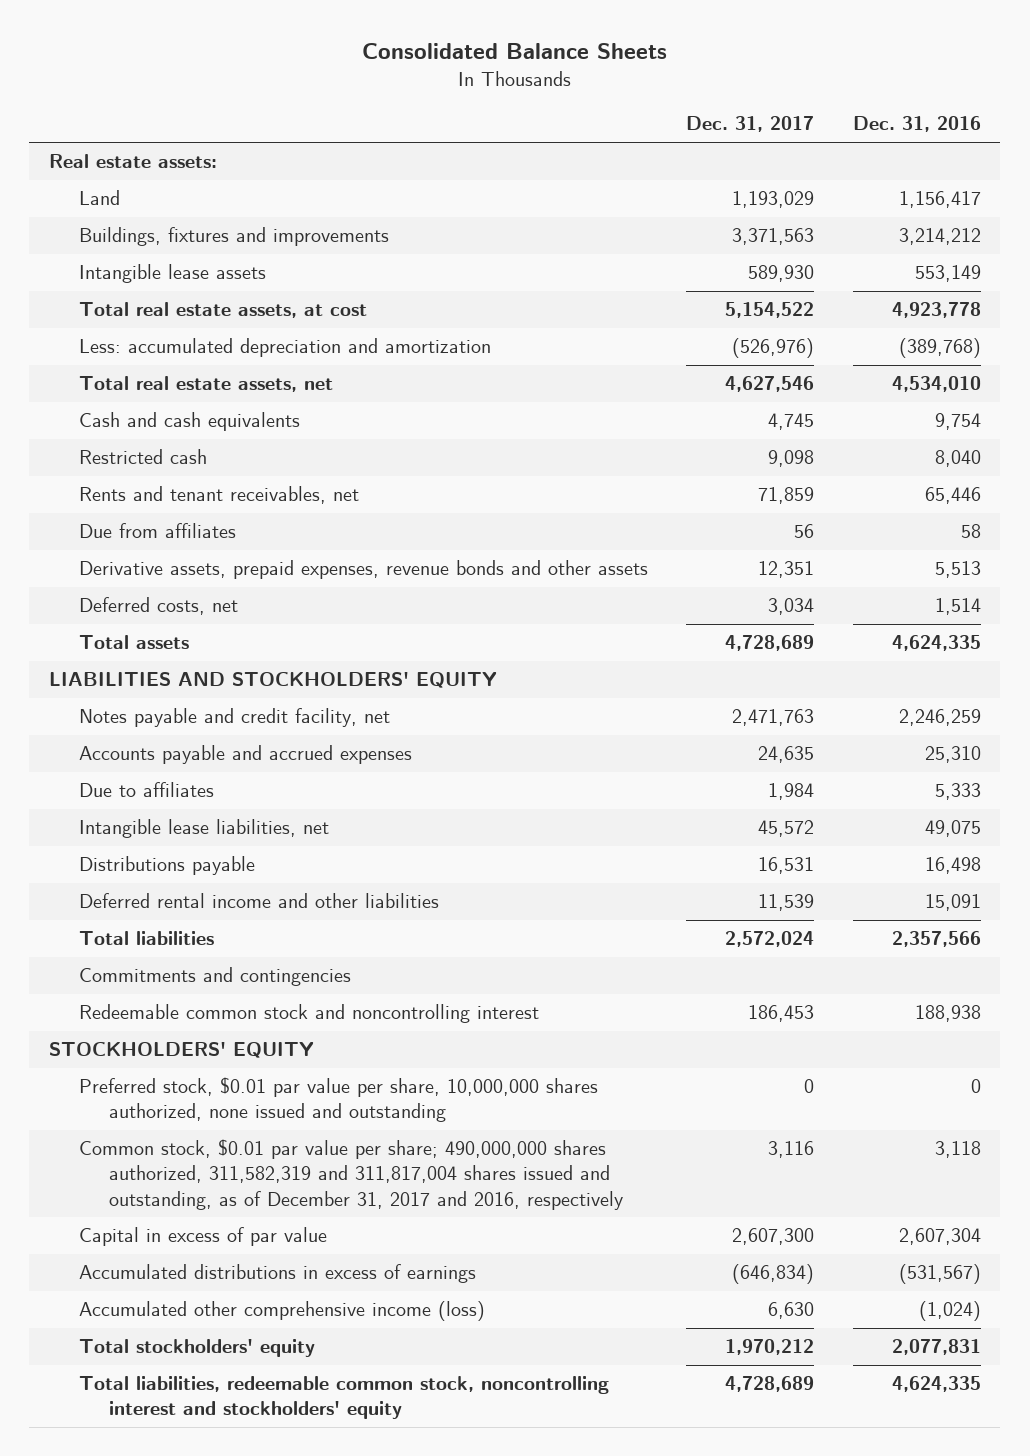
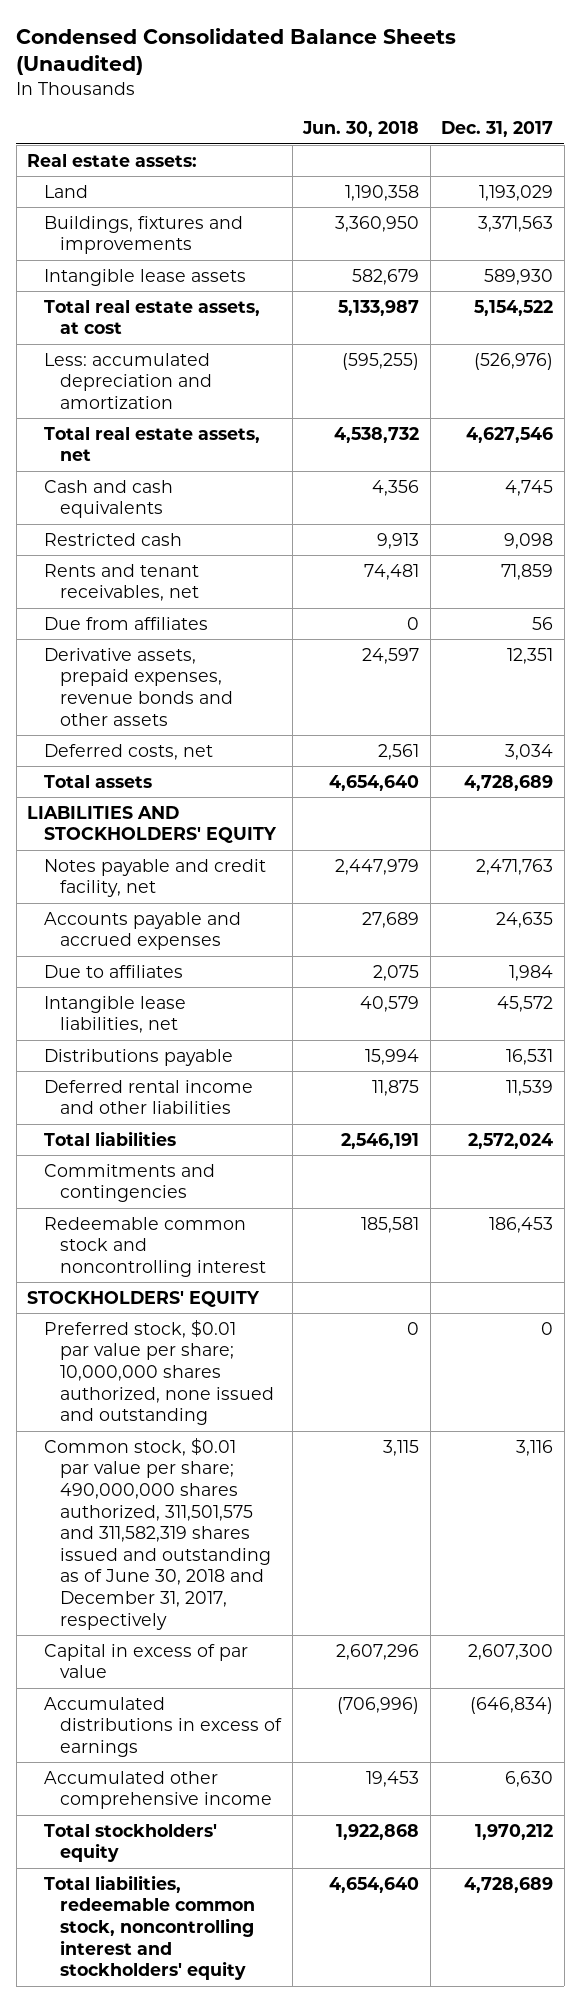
- Consolidated Balance Sheets
+ Condensed Consolidated Balance Sheets (Unaudited)
- | Dec. 31, 2017 | Dec. 31, 2016
+ | Jun. 30, 2018 | Dec. 31, 2017
- Preferred stock, $0.01 par value per share, 10,000,000 shares authorized, none issued and outstanding | 0 | 0
- Common stock, $0.01 par value per share; 490,000,000 shares authorized, 311,582,319 and 311,817,004 shares issued and outstanding, as of December 31, 2017 and 2016, respectively | 3,116 | 3,118
+ Preferred stock, $0.01 par value per share; 10,000,000 shares authorized, none issued and outstanding | 0 | 0
+ Common stock, $0.01 par value per share; 490,000,000 shares authorized, 311,501,575 and 311,582,319 shares issued and outstanding as of June 30, 2018 and December 31, 2017, respectively | 3,115 | 3,116
- Accumulated other comprehensive income (loss) | 6,630 | (1,024)
+ Accumulated other comprehensive income | 19,453 | 6,630

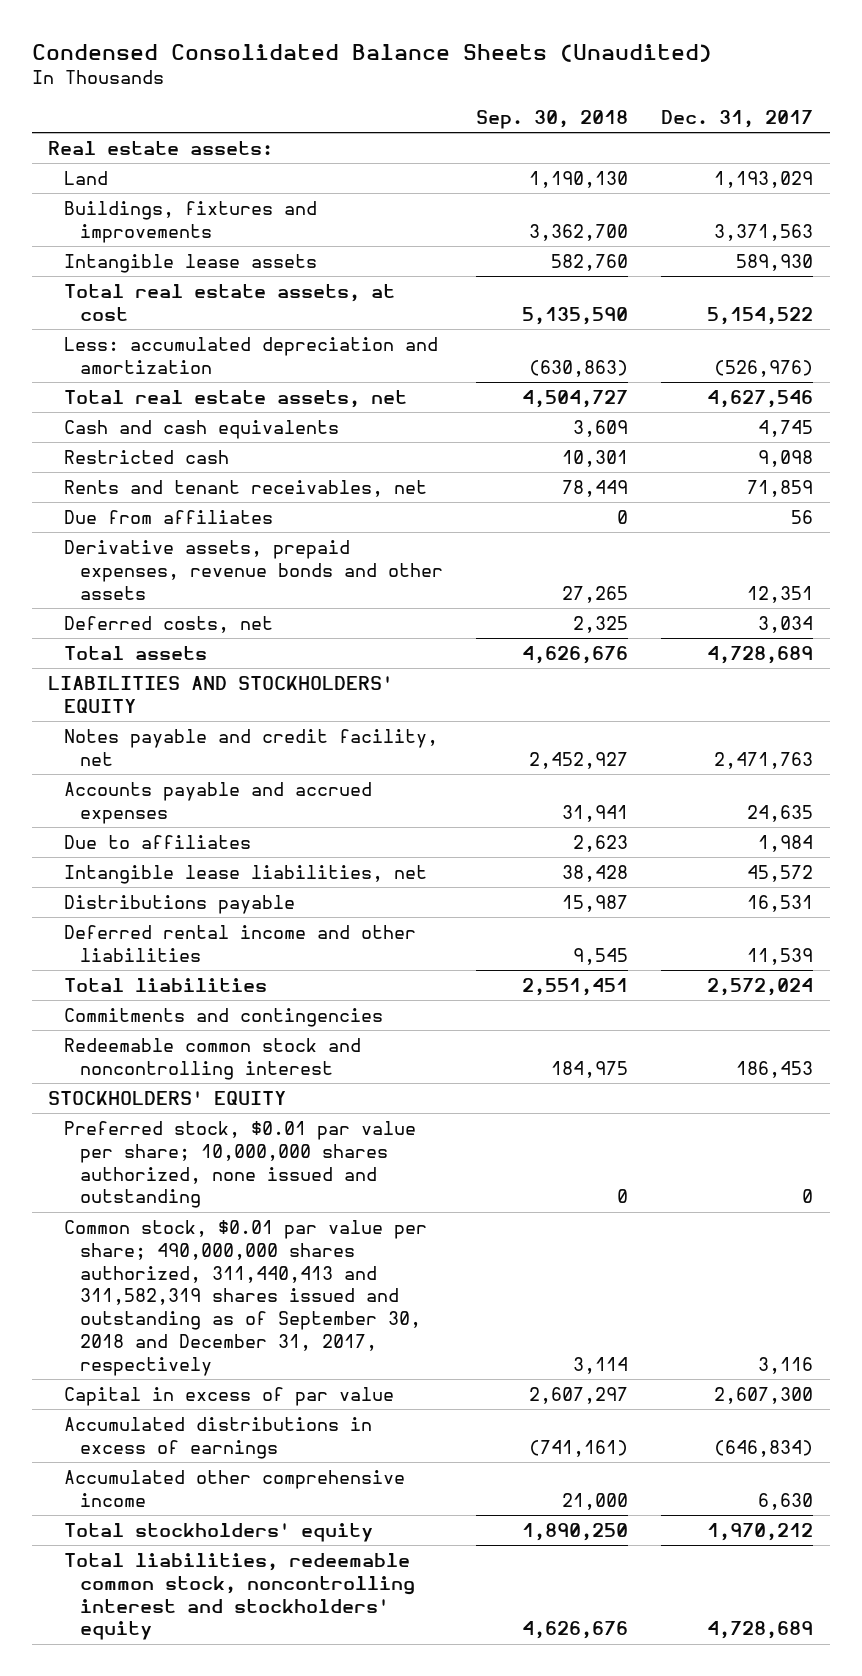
- | Jun. 30, 2018 | Dec. 31, 2017
+ | Sep. 30, 2018 | Dec. 31, 2017
- Common stock, $0.01 par value per share; 490,000,000 shares authorized, 311,501,575 and 311,582,319 shares issued and outstanding as of June 30, 2018 and December 31, 2017, respectively | 3,115 | 3,116
+ Common stock, $0.01 par value per share; 490,000,000 shares authorized, 311,440,413 and 311,582,319 shares issued and outstanding as of September 30, 2018 and December 31, 2017, respectively | 3,114 | 3,116

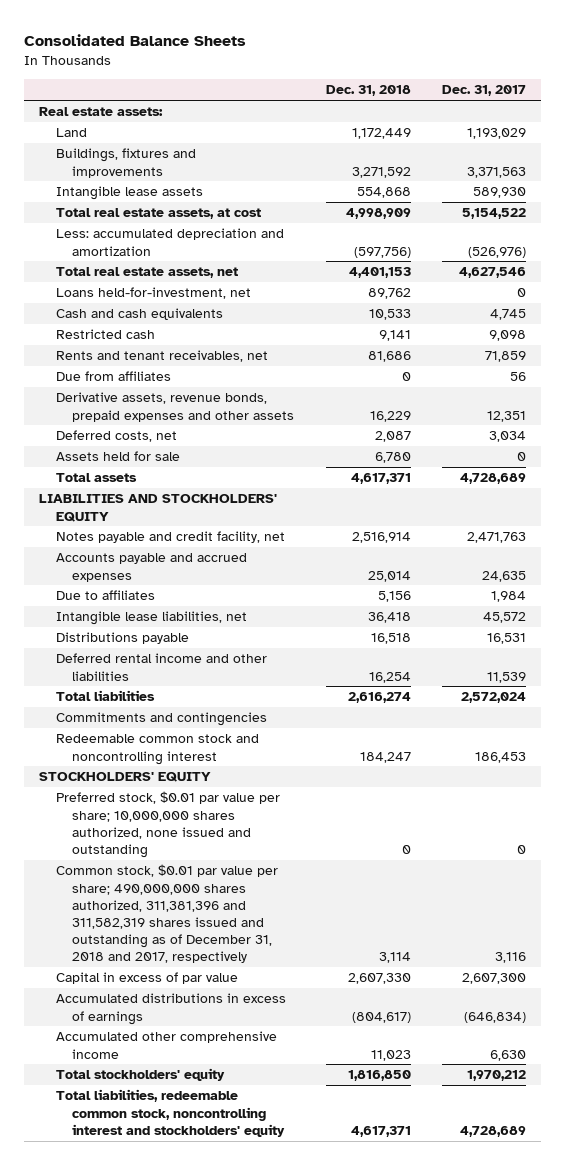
- Condensed Consolidated Balance Sheets (Unaudited)
+ Consolidated Balance Sheets
- | Sep. 30, 2018 | Dec. 31, 2017
+ | Dec. 31, 2018 | Dec. 31, 2017
+ Loans held-for-investment, net | 89,762 | 0
- Derivative assets, prepaid expenses, revenue bonds and other assets | 27,265 | 12,351
+ Derivative assets, revenue bonds, prepaid expenses and other assets | 16,229 | 12,351
+ Assets held for sale | 6,780 | 0
- Common stock, $0.01 par value per share; 490,000,000 shares authorized, 311,440,413 and 311,582,319 shares issued and outstanding as of September 30, 2018 and December 31, 2017, respectively | 3,114 | 3,116
+ Common stock, $0.01 par value per share; 490,000,000 shares authorized, 311,381,396 and 311,582,319 shares issued and outstanding as of December 31, 2018 and 2017, respectively | 3,114 | 3,116

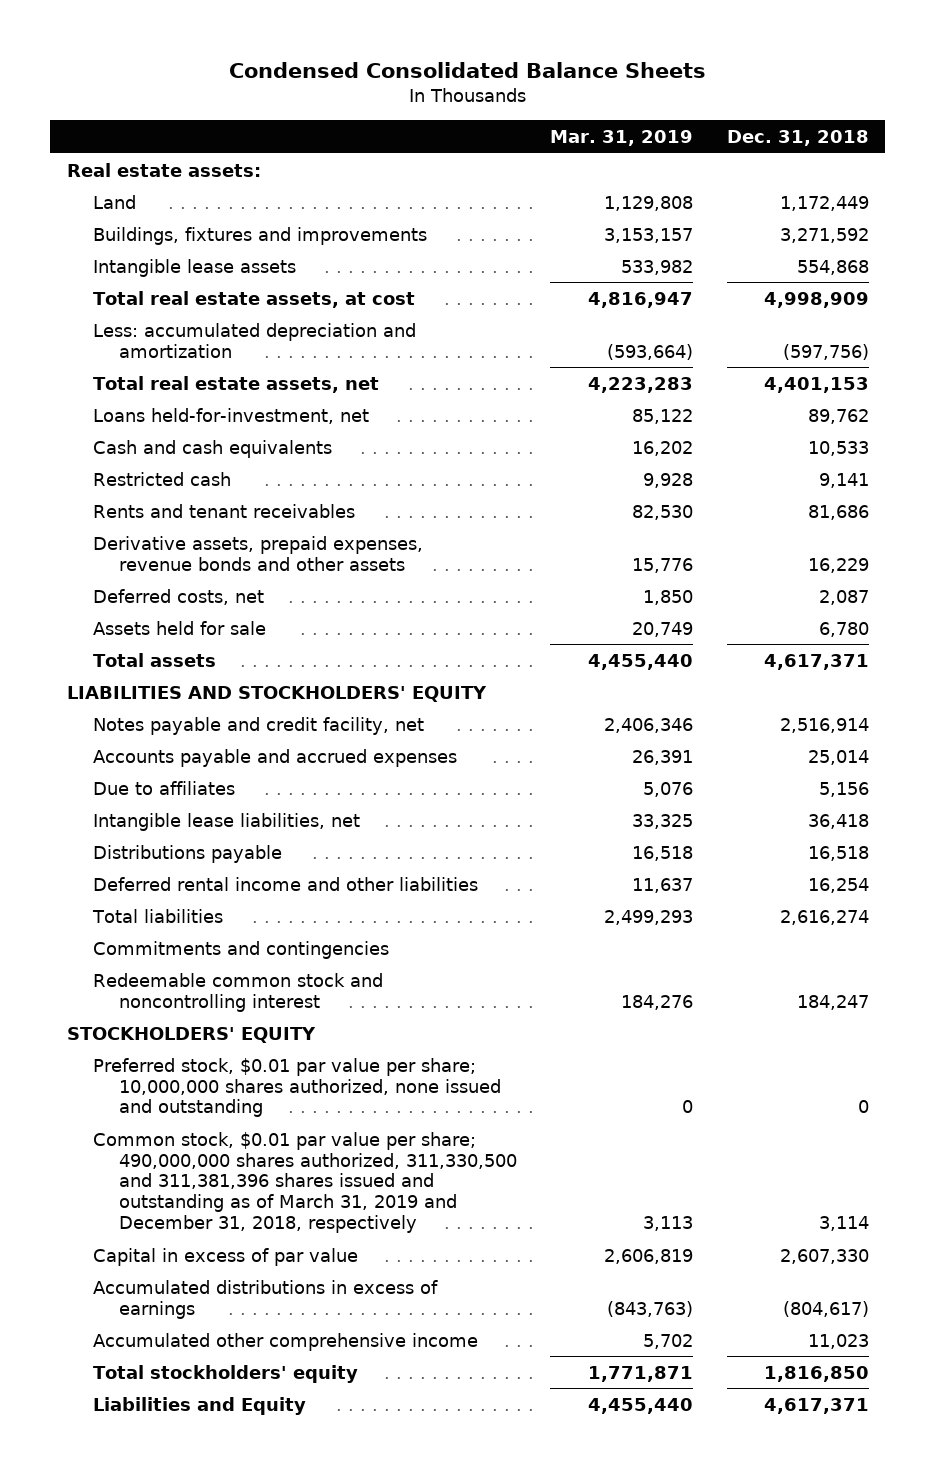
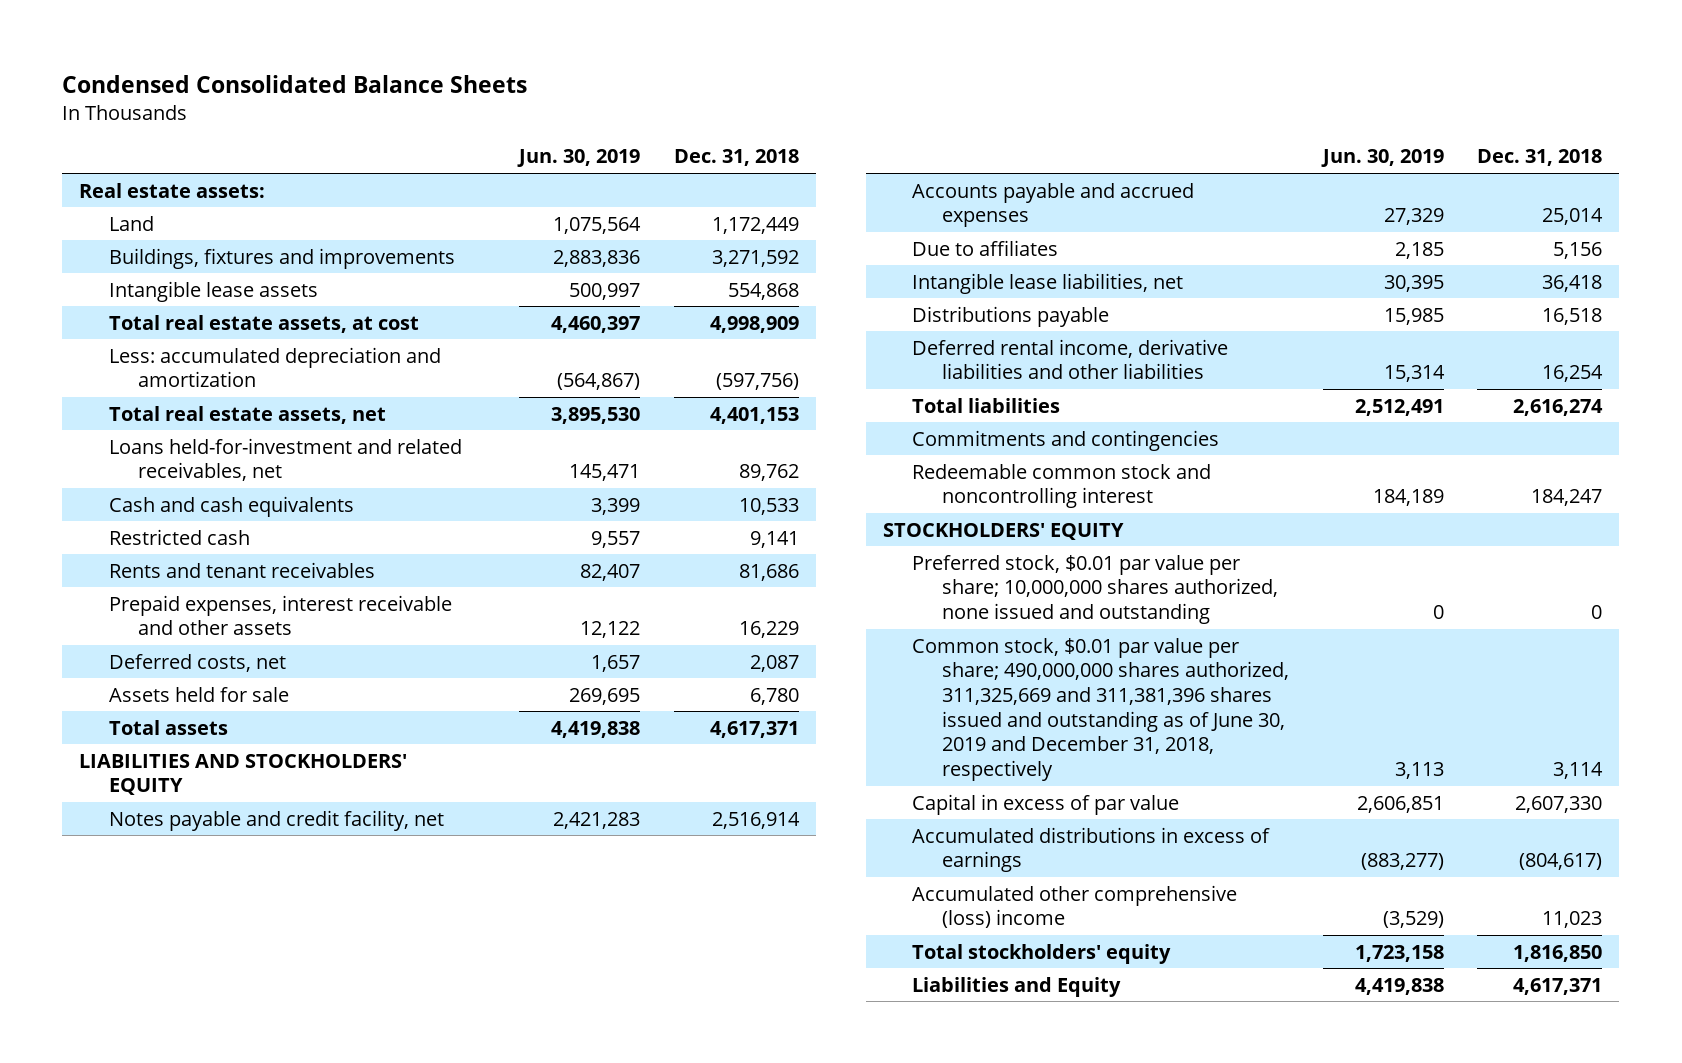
- | Mar. 31, 2019 | Dec. 31, 2018
+ | Jun. 30, 2019 | Dec. 31, 2018
- Loans held-for-investment, net | 85,122 | 89,762
+ Loans held-for-investment and related receivables, net | 145,471 | 89,762
- Derivative assets, prepaid expenses, revenue bonds and other assets | 15,776 | 16,229
+ Prepaid expenses, interest receivable and other assets | 12,122 | 16,229
- Deferred rental income and other liabilities | 11,637 | 16,254
+ Deferred rental income, derivative liabilities and other liabilities | 15,314 | 16,254
- Common stock, $0.01 par value per share; 490,000,000 shares authorized, 311,330,500 and 311,381,396 shares issued and outstanding as of March 31, 2019 and December 31, 2018, respectively | 3,113 | 3,114
+ Common stock, $0.01 par value per share; 490,000,000 shares authorized, 311,325,669 and 311,381,396 shares issued and outstanding as of June 30, 2019 and December 31, 2018, respectively | 3,113 | 3,114
- Accumulated other comprehensive income | 5,702 | 11,023
+ Accumulated other comprehensive (loss) income | (3,529) | 11,023

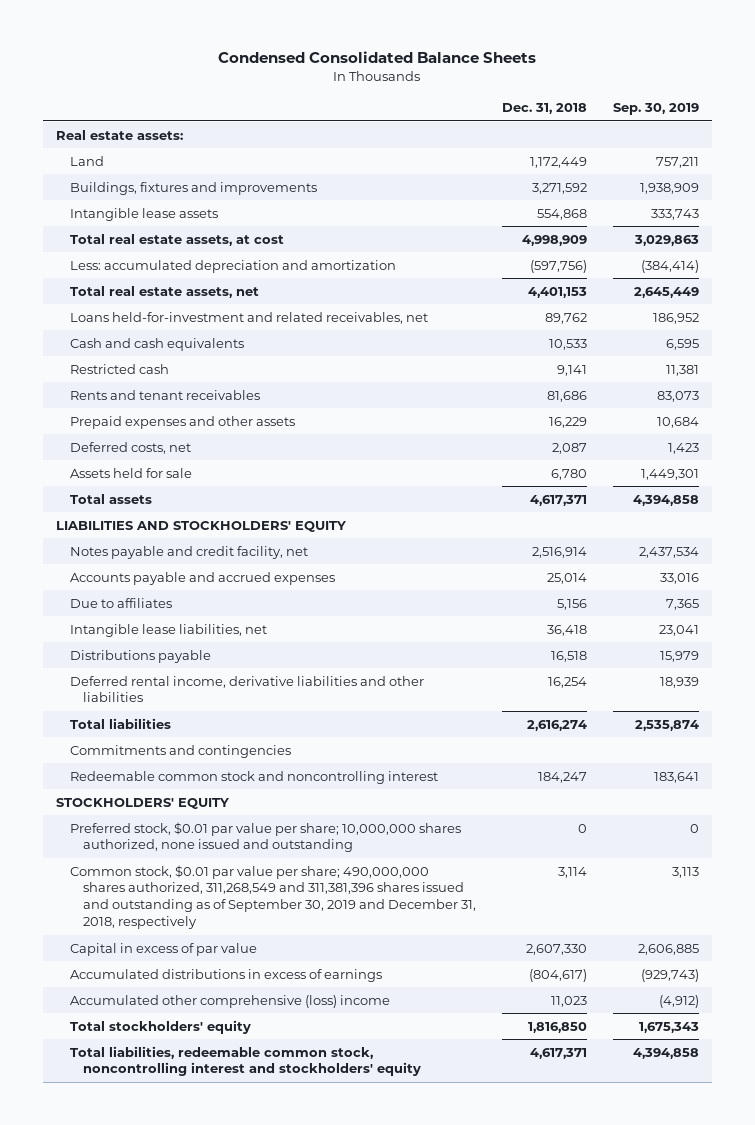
- | Jun. 30, 2019 | Dec. 31, 2018
+ | Dec. 31, 2018 | Sep. 30, 2019
- Prepaid expenses, interest receivable and other assets | 12,122 | 16,229
+ Prepaid expenses and other assets | 16,229 | 10,684
- Common stock, $0.01 par value per share; 490,000,000 shares authorized, 311,325,669 and 311,381,396 shares issued and outstanding as of June 30, 2019 and December 31, 2018, respectively | 3,113 | 3,114
+ Common stock, $0.01 par value per share; 490,000,000 shares authorized, 311,268,549 and 311,381,396 shares issued and outstanding as of September 30, 2019 and December 31, 2018, respectively | 3,114 | 3,113
- Liabilities and Equity | 4,419,838 | 4,617,371
+ Total liabilities, redeemable common stock, noncontrolling interest and stockholders' equity | 4,617,371 | 4,394,858

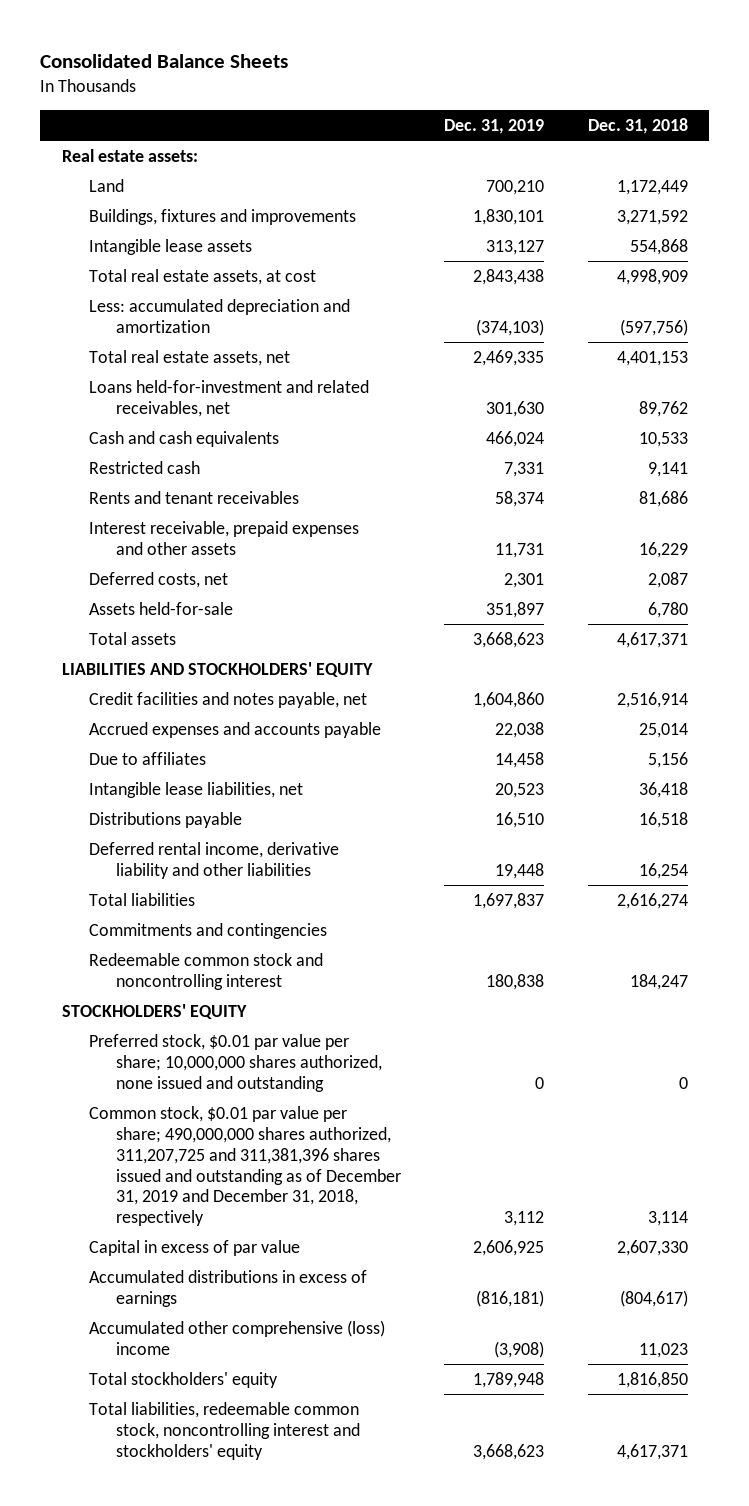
- Condensed Consolidated Balance Sheets
+ Consolidated Balance Sheets
- | Dec. 31, 2018 | Sep. 30, 2019
+ | Dec. 31, 2019 | Dec. 31, 2018
- Prepaid expenses and other assets | 16,229 | 10,684
+ Interest receivable, prepaid expenses and other assets | 11,731 | 16,229
- Assets held for sale | 6,780 | 1,449,301
+ Assets held-for-sale | 351,897 | 6,780
- Notes payable and credit facility, net | 2,516,914 | 2,437,534
- Accounts payable and accrued expenses | 25,014 | 33,016
+ Credit facilities and notes payable, net | 1,604,860 | 2,516,914
+ Accrued expenses and accounts payable | 22,038 | 25,014
- Deferred rental income, derivative liabilities and other liabilities | 16,254 | 18,939
+ Deferred rental income, derivative liability and other liabilities | 19,448 | 16,254
- Common stock, $0.01 par value per share; 490,000,000 shares authorized, 311,268,549 and 311,381,396 shares issued and outstanding as of September 30, 2019 and December 31, 2018, respectively | 3,114 | 3,113
+ Common stock, $0.01 par value per share; 490,000,000 shares authorized, 311,207,725 and 311,381,396 shares issued and outstanding as of December 31, 2019 and December 31, 2018, respectively | 3,112 | 3,114

